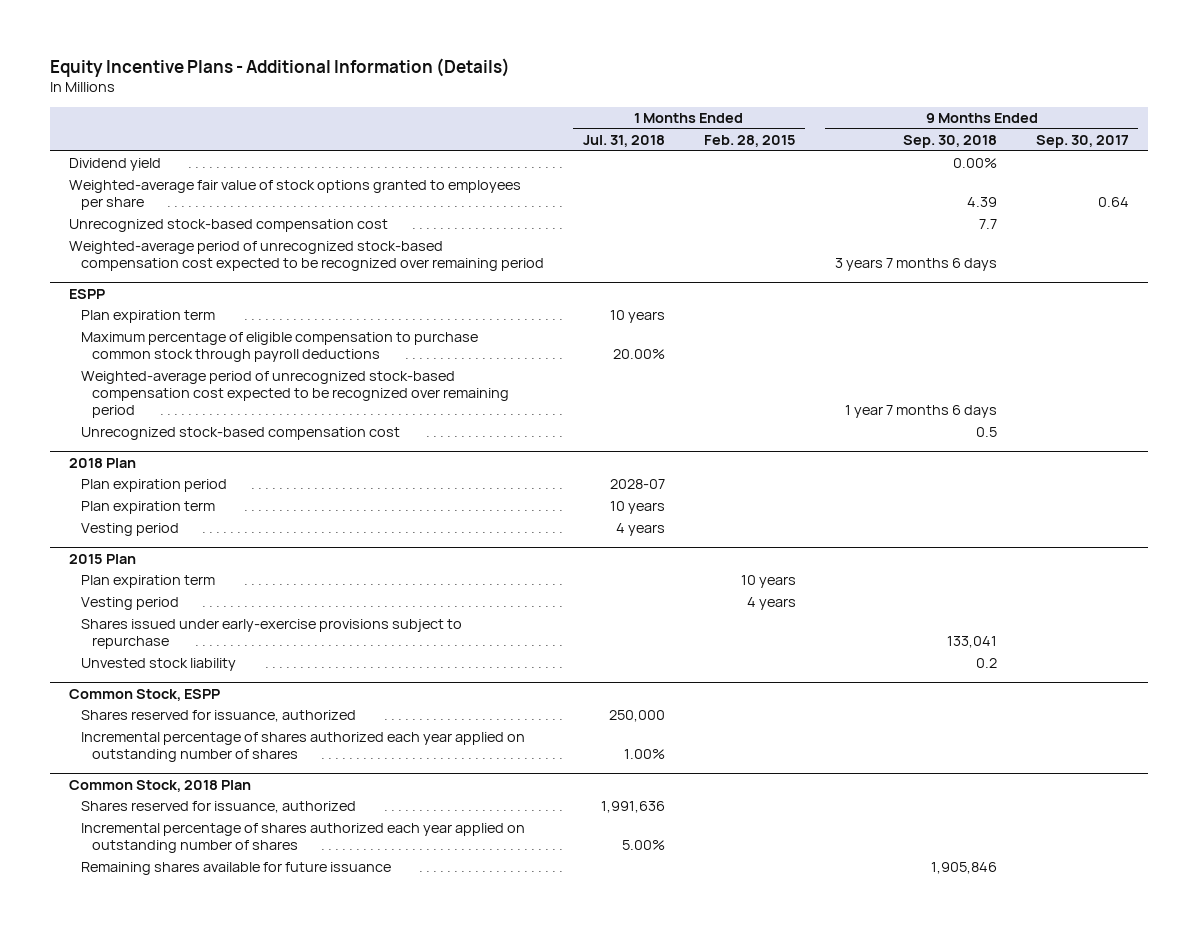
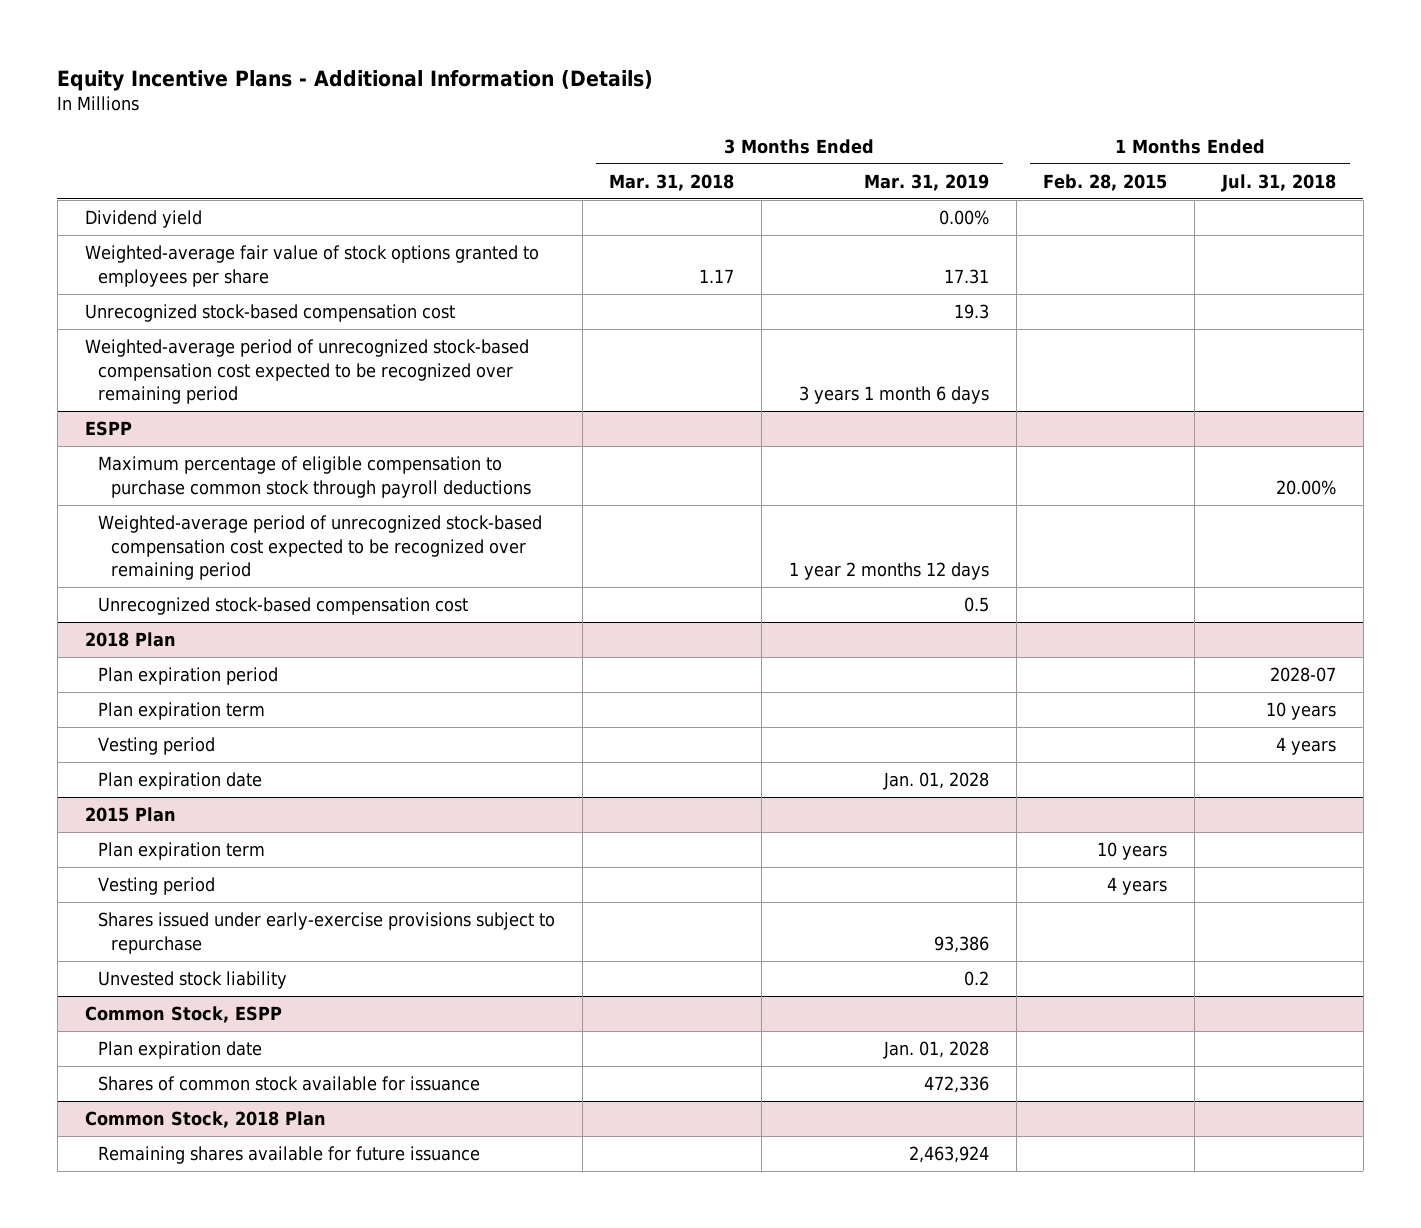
- | 1 Months Ended Jul. 31, 2018 | 1 Months Ended Feb. 28, 2015 | 9 Months Ended Sep. 30, 2018 | 9 Months Ended Sep. 30, 2017
+ | 3 Months Ended Mar. 31, 2018 | 3 Months Ended Mar. 31, 2019 | 1 Months Ended Feb. 28, 2015 | 1 Months Ended Jul. 31, 2018
@ ESPP
- Plan expiration term | 10 years | | |
@ 2018 Plan
+ Plan expiration date | | Jan. 01, 2028 | |
@ Common Stock, ESPP
- Shares reserved for issuance, authorized | 250,000 | | |
- Incremental percentage of shares authorized each year applied on outstanding number of shares | 1.00% | | |
+ Plan expiration date | | Jan. 01, 2028 | |
+ Shares of common stock available for issuance | | 472,336 | |
@ Common Stock, 2018 Plan
- Shares reserved for issuance, authorized | 1,991,636 | | |
- Incremental percentage of shares authorized each year applied on outstanding number of shares | 5.00% | | |

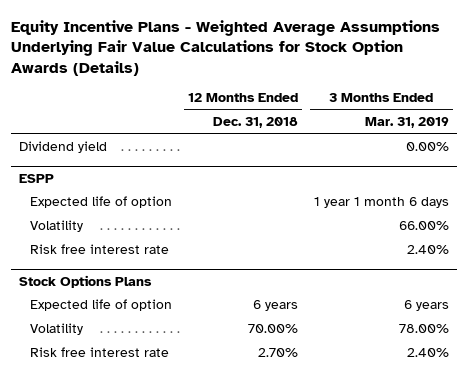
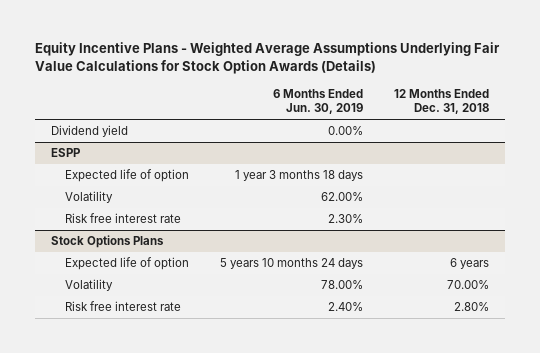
- | 12 Months Ended Dec. 31, 2018 | 3 Months Ended Mar. 31, 2019
+ | 6 Months Ended Jun. 30, 2019 | 12 Months Ended Dec. 31, 2018
@ Stock Options Plans
- Risk free interest rate | 2.70% | 2.40%
+ Risk free interest rate | 2.40% | 2.80%

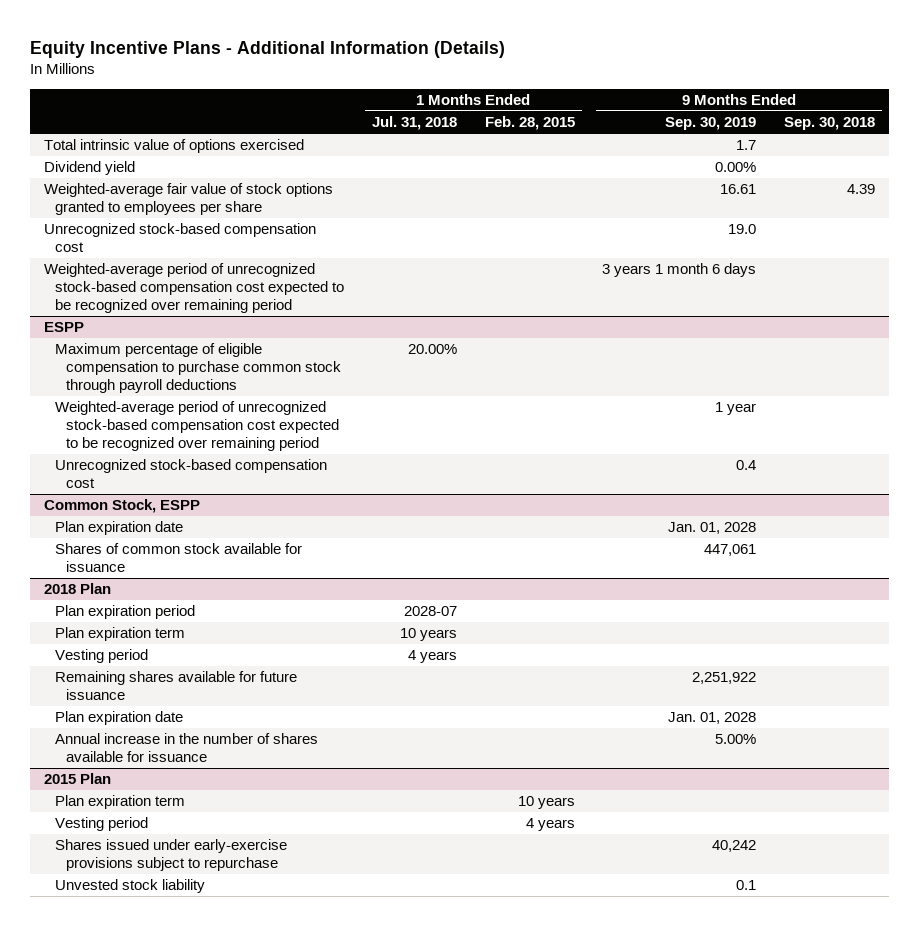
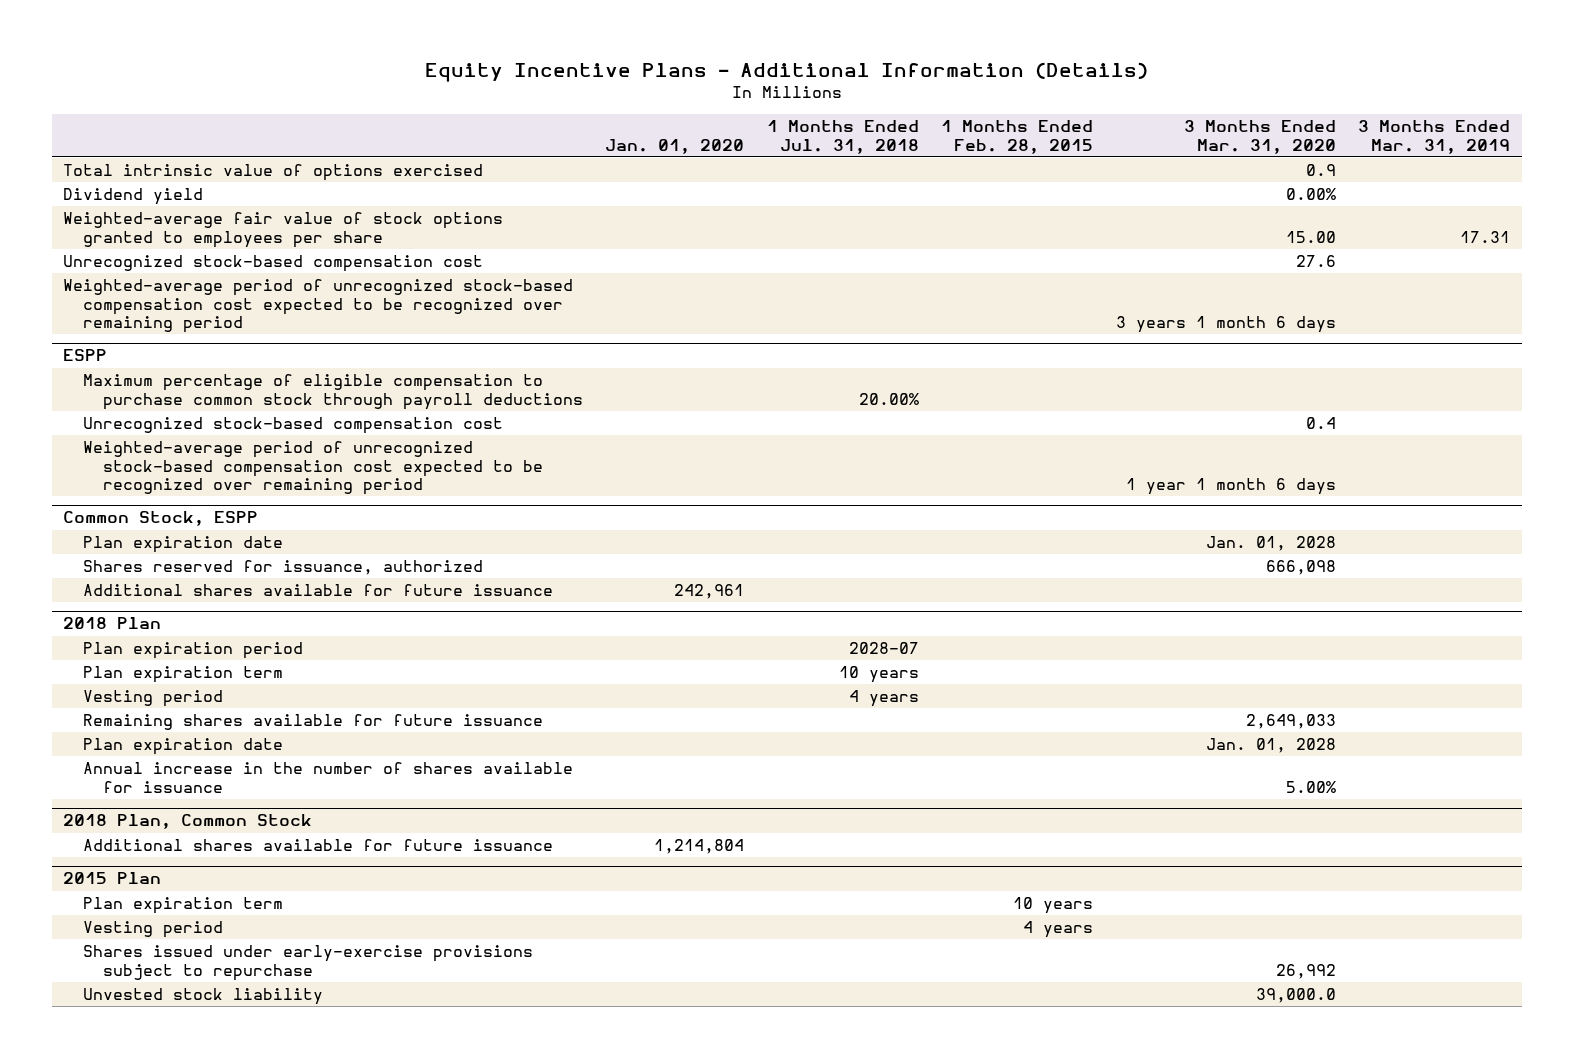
- | 1 Months Ended Jul. 31, 2018 | 1 Months Ended Feb. 28, 2015 | 9 Months Ended Sep. 30, 2019 | 9 Months Ended Sep. 30, 2018
+ | Jan. 01, 2020 | 1 Months Ended Jul. 31, 2018 | 1 Months Ended Feb. 28, 2015 | 3 Months Ended Mar. 31, 2020 | 3 Months Ended Mar. 31, 2019
@ ESPP
moved down: Weighted-average period of unrecognized stock-based compensation cost expected to be recognized over remaining period | | | | 1 year 1 month 6 days |
@ Common Stock, ESPP
- Shares of common stock available for issuance | | | 447,061 |
+ Shares reserved for issuance, authorized | | | | 666,098 |
+ Additional shares available for future issuance | 242,961 | | | |
+ 2018 Plan, Common Stock
+ Additional shares available for future issuance | 1,214,804 | | | |

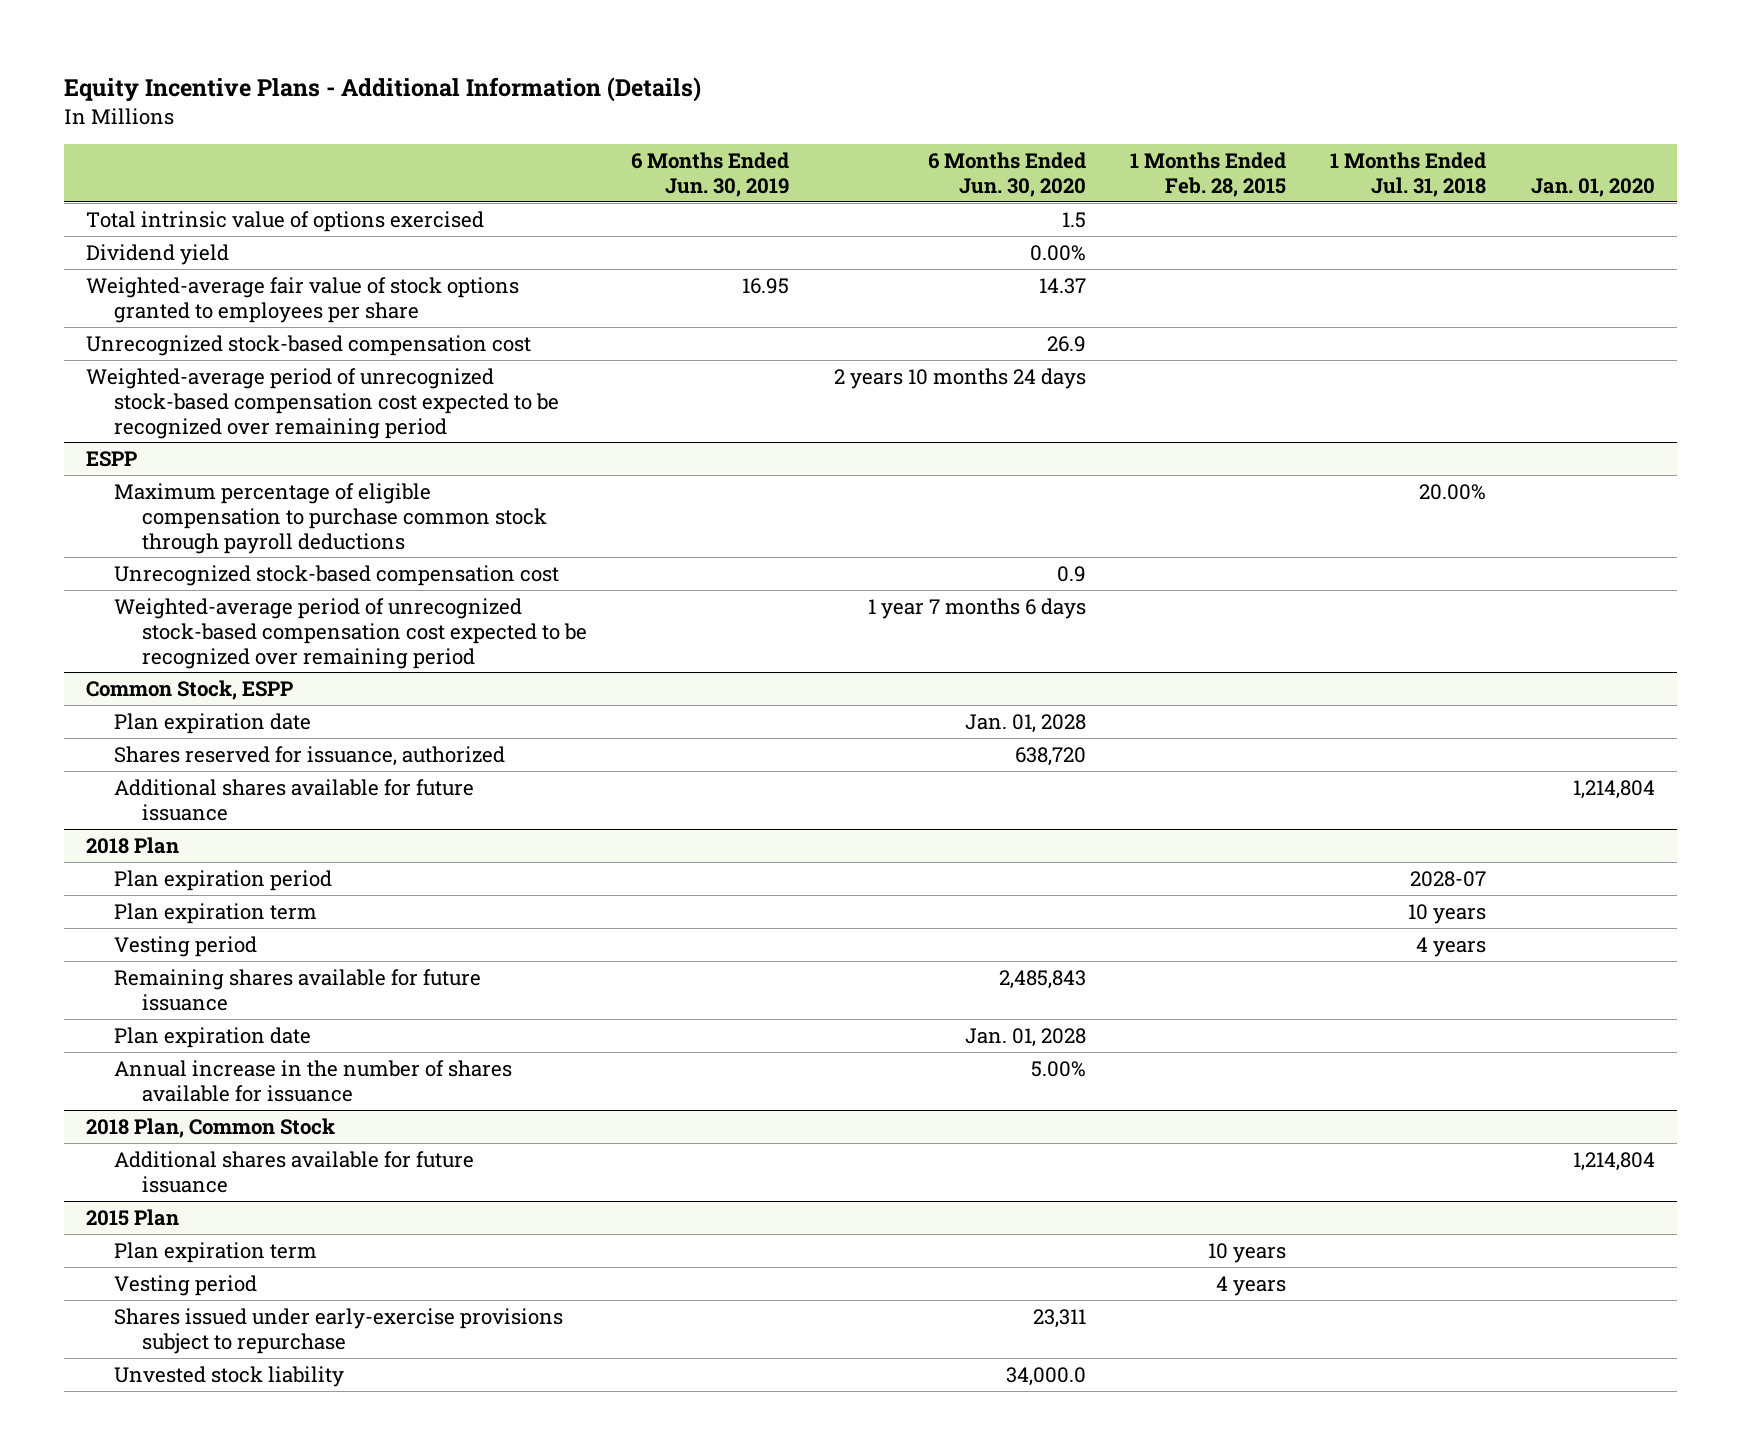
- | Jan. 01, 2020 | 1 Months Ended Jul. 31, 2018 | 1 Months Ended Feb. 28, 2015 | 3 Months Ended Mar. 31, 2020 | 3 Months Ended Mar. 31, 2019
+ | 6 Months Ended Jun. 30, 2019 | 6 Months Ended Jun. 30, 2020 | 1 Months Ended Feb. 28, 2015 | 1 Months Ended Jul. 31, 2018 | Jan. 01, 2020
@ Common Stock, ESPP
- Additional shares available for future issuance | 242,961 | | | |
+ Additional shares available for future issuance | | | | | 1,214,804

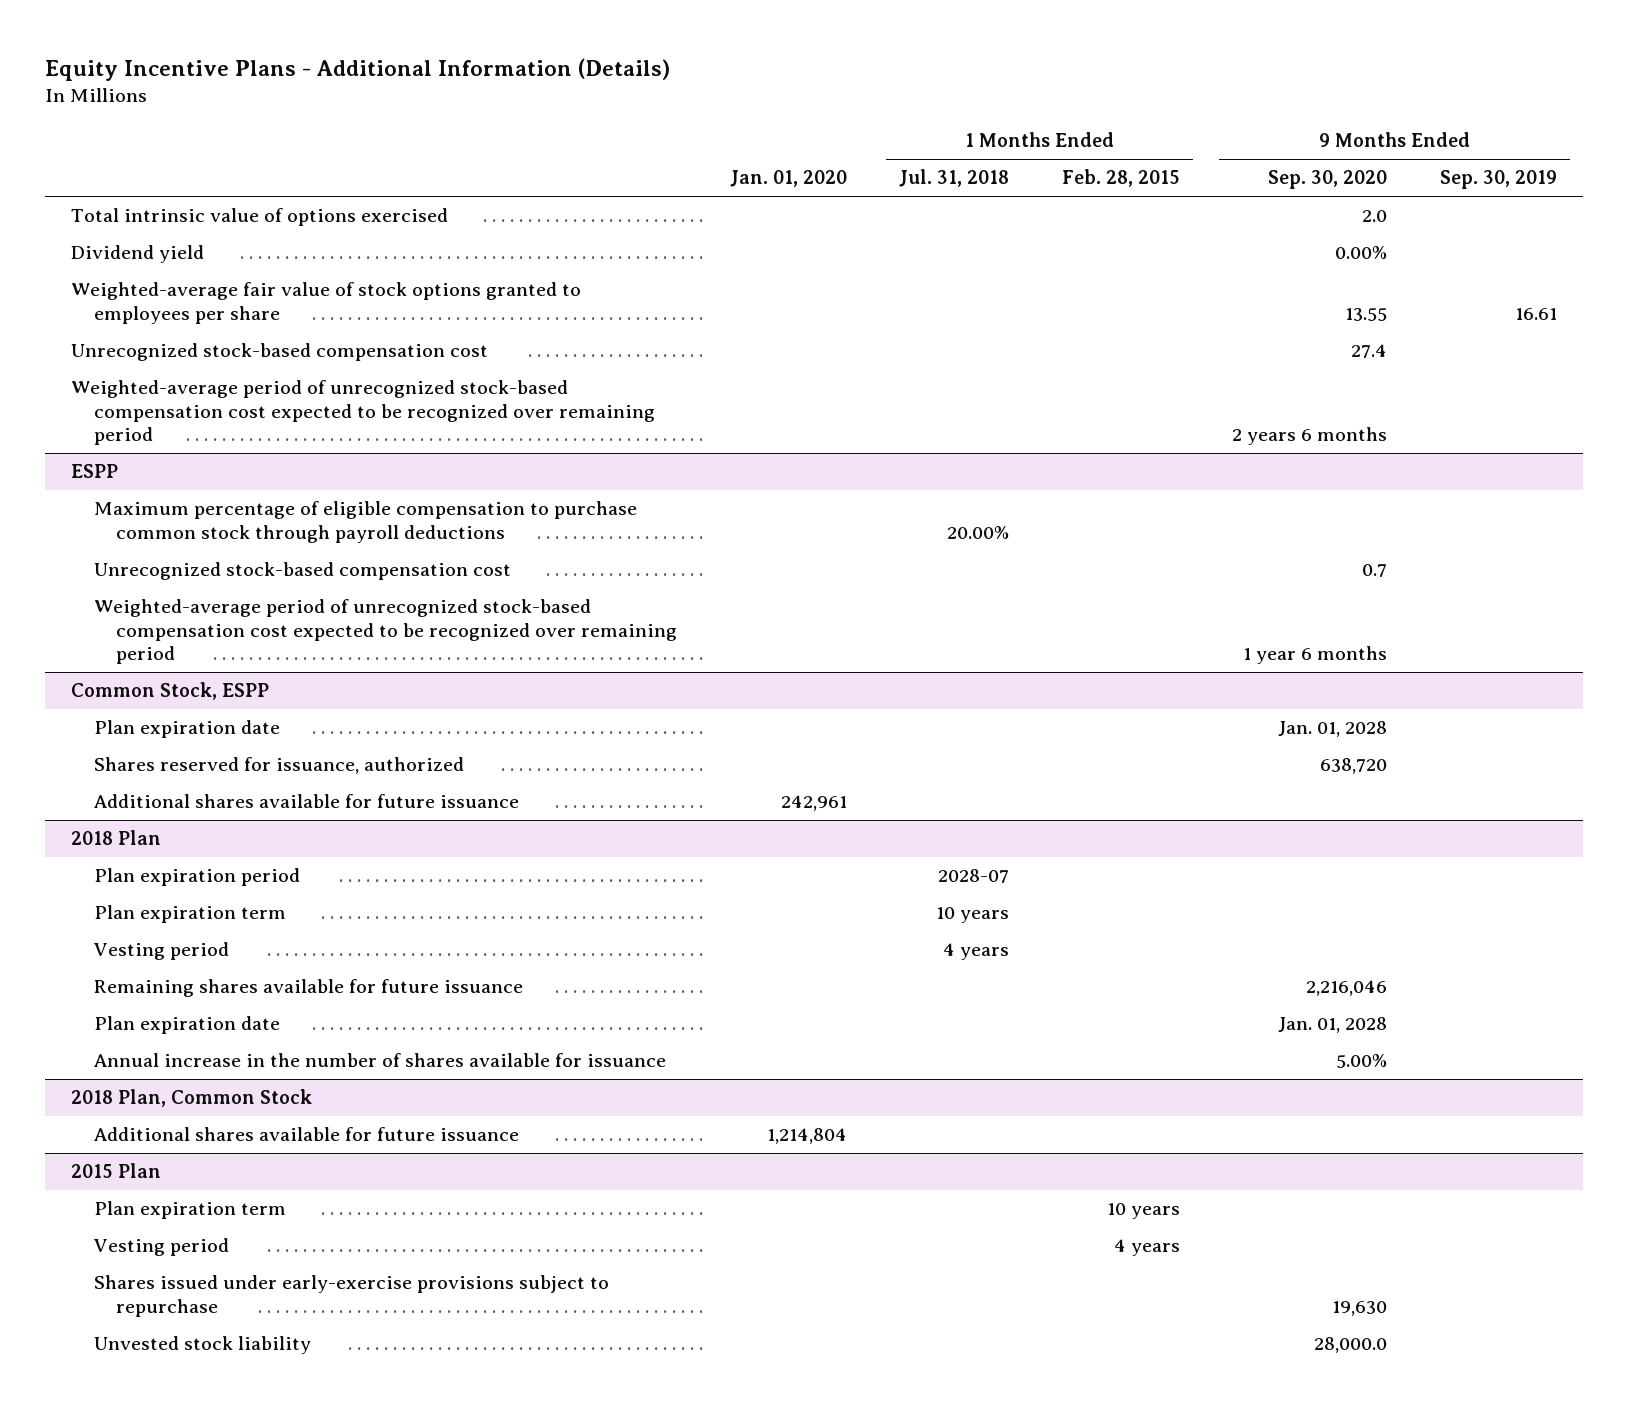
- | 6 Months Ended Jun. 30, 2019 | 6 Months Ended Jun. 30, 2020 | 1 Months Ended Feb. 28, 2015 | 1 Months Ended Jul. 31, 2018 | Jan. 01, 2020
+ | Jan. 01, 2020 | 1 Months Ended Jul. 31, 2018 | 1 Months Ended Feb. 28, 2015 | 9 Months Ended Sep. 30, 2020 | 9 Months Ended Sep. 30, 2019
@ Common Stock, ESPP
- Additional shares available for future issuance | | | | | 1,214,804
+ Additional shares available for future issuance | 242,961 | | | |

